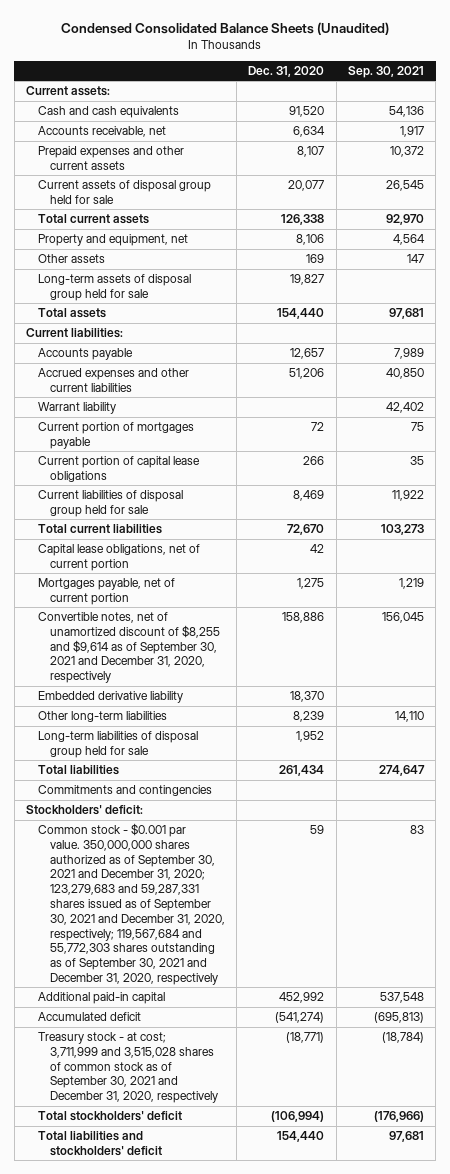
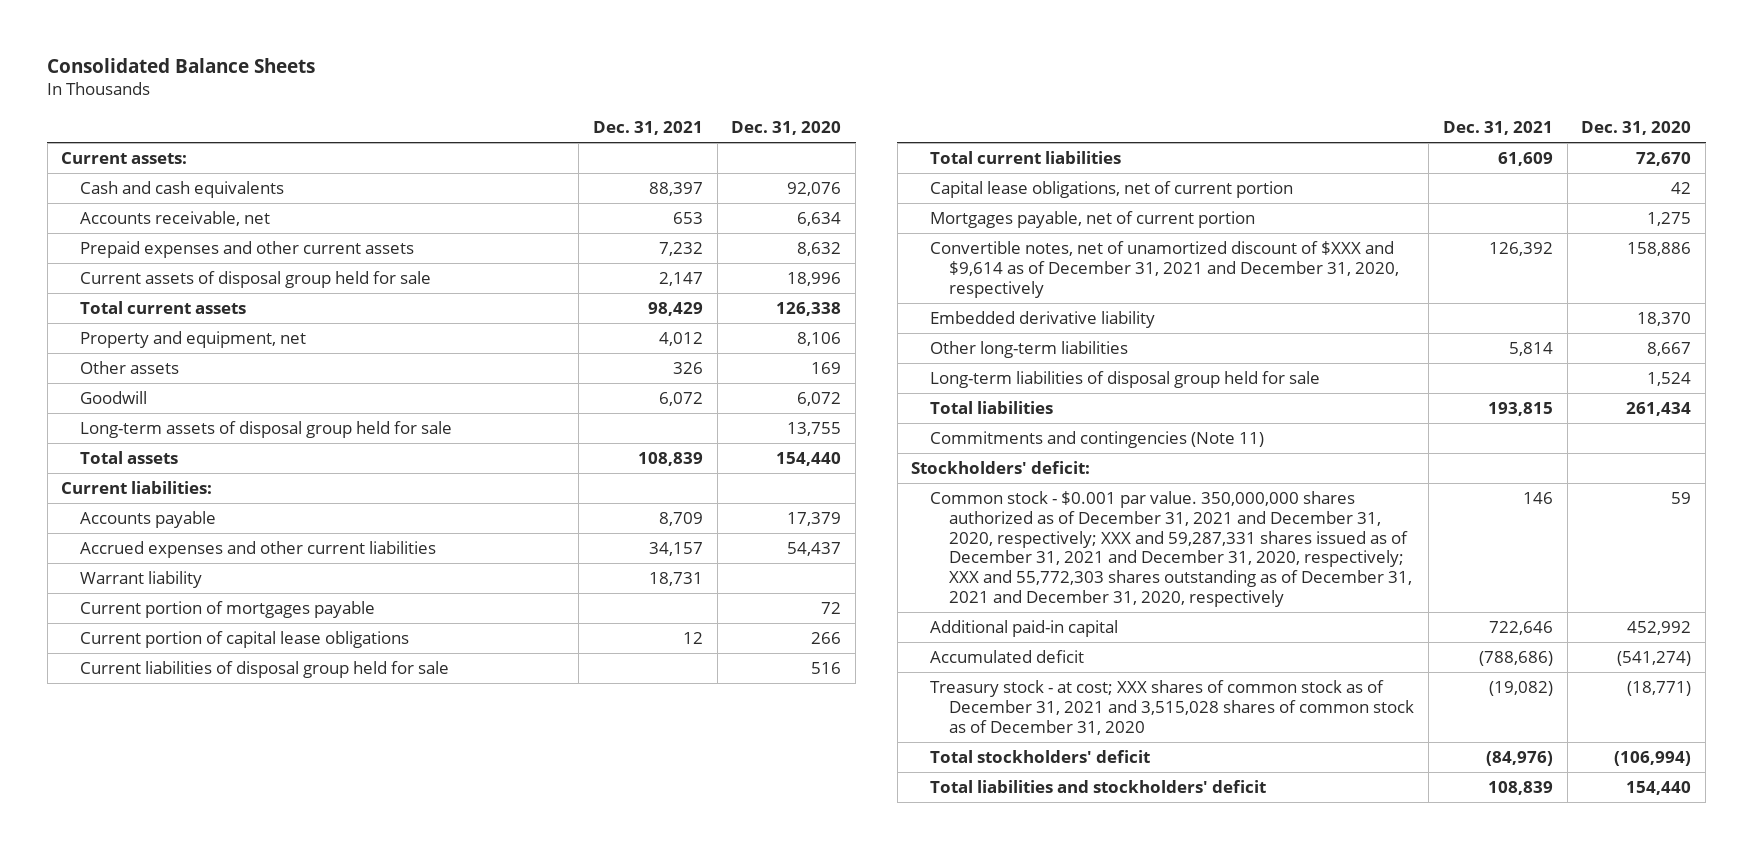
- Condensed Consolidated Balance Sheets (Unaudited)
+ Consolidated Balance Sheets
- | Dec. 31, 2020 | Sep. 30, 2021
+ | Dec. 31, 2021 | Dec. 31, 2020
- Cash and cash equivalents | 91,520 | 54,136
+ Cash and cash equivalents | 88,397 | 92,076
- Prepaid expenses and other current assets | 8,107 | 10,372
- Current assets of disposal group held for sale | 20,077 | 26,545
+ Prepaid expenses and other current assets | 7,232 | 8,632
+ Current assets of disposal group held for sale | 2,147 | 18,996
- Long-term assets of disposal group held for sale | 19,827 |
+ Goodwill | 6,072 | 6,072
+ Long-term assets of disposal group held for sale | | 13,755
- Accounts payable | 12,657 | 7,989
- Accrued expenses and other current liabilities | 51,206 | 40,850
+ Accounts payable | 8,709 | 17,379
+ Accrued expenses and other current liabilities | 34,157 | 54,437
- Current liabilities of disposal group held for sale | 8,469 | 11,922
+ Current liabilities of disposal group held for sale | | 516
- Convertible notes, net of unamortized discount of $8,255 and $9,614 as of September 30, 2021 and December 31, 2020, respectively | 158,886 | 156,045
+ Convertible notes, net of unamortized discount of $XXX and $9,614 as of December 31, 2021 and December 31, 2020, respectively | 126,392 | 158,886
- Other long-term liabilities | 8,239 | 14,110
- Long-term liabilities of disposal group held for sale | 1,952 |
+ Other long-term liabilities | 5,814 | 8,667
+ Long-term liabilities of disposal group held for sale | | 1,524
- Commitments and contingencies
+ Commitments and contingencies (Note 11)
- Common stock - $0.001 par value. 350,000,000 shares authorized as of September 30, 2021 and December 31, 2020; 123,279,683 and 59,287,331 shares issued as of September 30, 2021 and December 31, 2020, respectively; 119,567,684 and 55,772,303 shares outstanding as of September 30, 2021 and December 31, 2020, respectively | 59 | 83
+ Common stock - $0.001 par value. 350,000,000 shares authorized as of December 31, 2021 and December 31, 2020, respectively; XXX and 59,287,331 shares issued as of December 31, 2021 and December 31, 2020, respectively; XXX and 55,772,303 shares outstanding as of December 31, 2021 and December 31, 2020, respectively | 146 | 59
- Treasury stock - at cost; 3,711,999 and 3,515,028 shares of common stock as of September 30, 2021 and December 31, 2020, respectively | (18,771) | (18,784)
+ Treasury stock - at cost; XXX shares of common stock as of December 31, 2021 and 3,515,028 shares of common stock as of December 31, 2020 | (19,082) | (18,771)

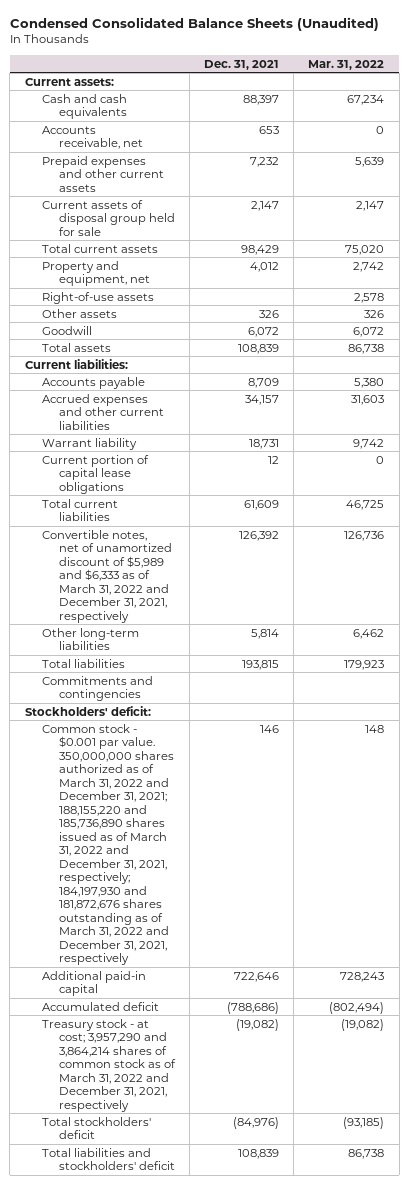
- Consolidated Balance Sheets
+ Condensed Consolidated Balance Sheets (Unaudited)
- | Dec. 31, 2021 | Dec. 31, 2020
+ | Dec. 31, 2021 | Mar. 31, 2022
+ Right-of-use assets | | 2,578
- Long-term assets of disposal group held for sale | | 13,755
- Current portion of mortgages payable | | 72
- Current liabilities of disposal group held for sale | | 516
- Capital lease obligations, net of current portion | | 42
- Mortgages payable, net of current portion | | 1,275
- Convertible notes, net of unamortized discount of $XXX and $9,614 as of December 31, 2021 and December 31, 2020, respectively | 126,392 | 158,886
- Embedded derivative liability | | 18,370
+ Convertible notes, net of unamortized discount of $5,989 and $6,333 as of March 31, 2022 and December 31, 2021, respectively | 126,392 | 126,736
- Long-term liabilities of disposal group held for sale | | 1,524
- Commitments and contingencies (Note 11)
+ Commitments and contingencies
- Common stock - $0.001 par value. 350,000,000 shares authorized as of December 31, 2021 and December 31, 2020, respectively; XXX and 59,287,331 shares issued as of December 31, 2021 and December 31, 2020, respectively; XXX and 55,772,303 shares outstanding as of December 31, 2021 and December 31, 2020, respectively | 146 | 59
+ Common stock - $0.001 par value. 350,000,000 shares authorized as of March 31, 2022 and December 31, 2021; 188,155,220 and 185,736,890 shares issued as of March 31, 2022 and December 31, 2021, respectively; 184,197,930 and 181,872,676 shares outstanding as of March 31, 2022 and December 31, 2021, respectively | 146 | 148
- Treasury stock - at cost; XXX shares of common stock as of December 31, 2021 and 3,515,028 shares of common stock as of December 31, 2020 | (19,082) | (18,771)
+ Treasury stock - at cost; 3,957,290 and 3,864,214 shares of common stock as of March 31, 2022 and December 31, 2021, respectively | (19,082) | (19,082)

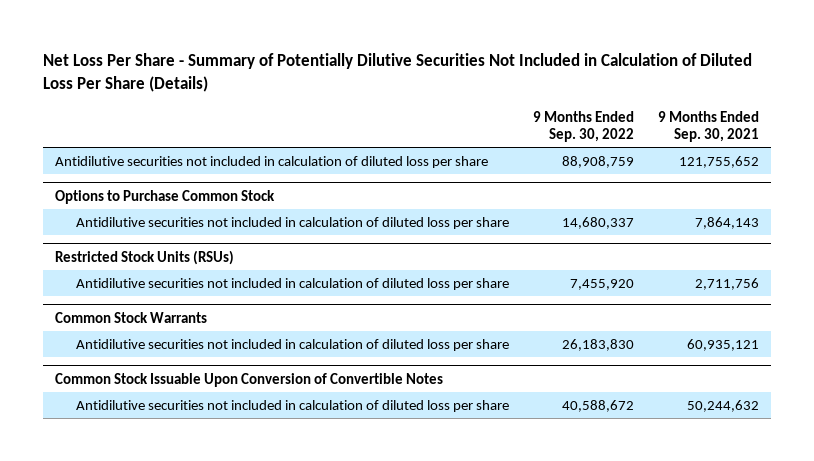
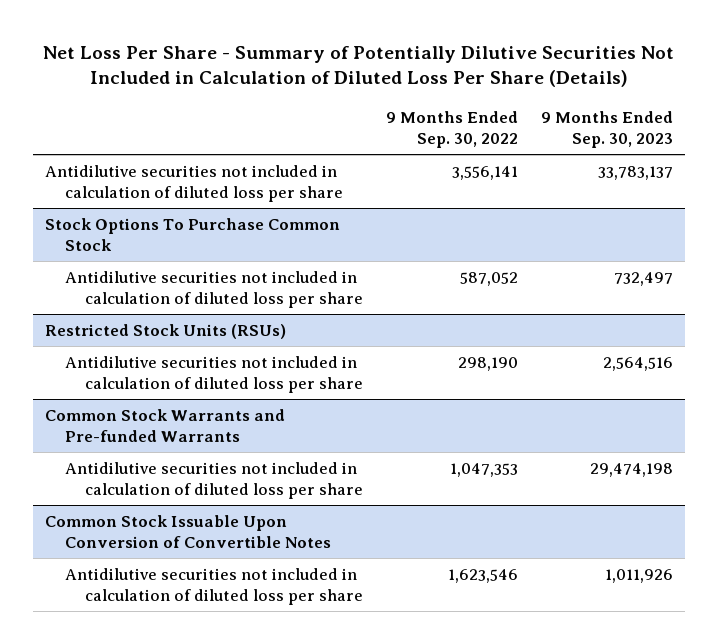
- | 9 Months Ended Sep. 30, 2022 | 9 Months Ended Sep. 30, 2021
+ | 9 Months Ended Sep. 30, 2022 | 9 Months Ended Sep. 30, 2023
- Antidilutive securities not included in calculation of diluted loss per share | 88,908,759 | 121,755,652
- Options to Purchase Common Stock
- Antidilutive securities not included in calculation of diluted loss per share | 14,680,337 | 7,864,143
+ Antidilutive securities not included in calculation of diluted loss per share | 3,556,141 | 33,783,137
+ Stock Options To Purchase Common Stock
+ Antidilutive securities not included in calculation of diluted loss per share | 587,052 | 732,497
@ Restricted Stock Units (RSUs)
- Antidilutive securities not included in calculation of diluted loss per share | 7,455,920 | 2,711,756
- Common Stock Warrants
- Antidilutive securities not included in calculation of diluted loss per share | 26,183,830 | 60,935,121
@ Restricted Stock Units (RSUs)
+ Antidilutive securities not included in calculation of diluted loss per share | 298,190 | 2,564,516
+ Common Stock Warrants and Pre-funded Warrants
+ Antidilutive securities not included in calculation of diluted loss per share | 1,047,353 | 29,474,198
@ Common Stock Issuable Upon Conversion of Convertible Notes
- Antidilutive securities not included in calculation of diluted loss per share | 40,588,672 | 50,244,632
+ Antidilutive securities not included in calculation of diluted loss per share | 1,623,546 | 1,011,926

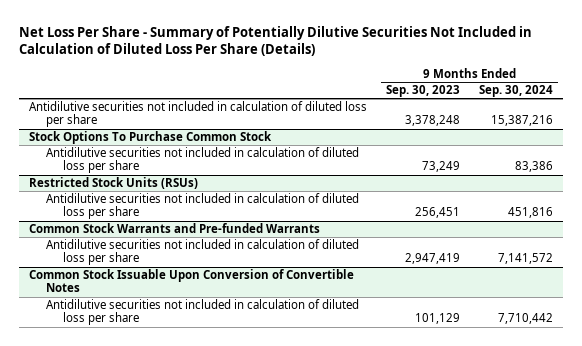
- | 9 Months Ended Sep. 30, 2022 | 9 Months Ended Sep. 30, 2023
+ | 9 Months Ended Sep. 30, 2023 | 9 Months Ended Sep. 30, 2024
- Antidilutive securities not included in calculation of diluted loss per share | 3,556,141 | 33,783,137
+ Antidilutive securities not included in calculation of diluted loss per share | 3,378,248 | 15,387,216
@ Stock Options To Purchase Common Stock
- Antidilutive securities not included in calculation of diluted loss per share | 587,052 | 732,497
+ Antidilutive securities not included in calculation of diluted loss per share | 73,249 | 83,386
@ Restricted Stock Units (RSUs)
- Antidilutive securities not included in calculation of diluted loss per share | 298,190 | 2,564,516
+ Antidilutive securities not included in calculation of diluted loss per share | 256,451 | 451,816
@ Common Stock Warrants and Pre-funded Warrants
- Antidilutive securities not included in calculation of diluted loss per share | 1,047,353 | 29,474,198
+ Antidilutive securities not included in calculation of diluted loss per share | 2,947,419 | 7,141,572
@ Common Stock Issuable Upon Conversion of Convertible Notes
- Antidilutive securities not included in calculation of diluted loss per share | 1,623,546 | 1,011,926
+ Antidilutive securities not included in calculation of diluted loss per share | 101,129 | 7,710,442

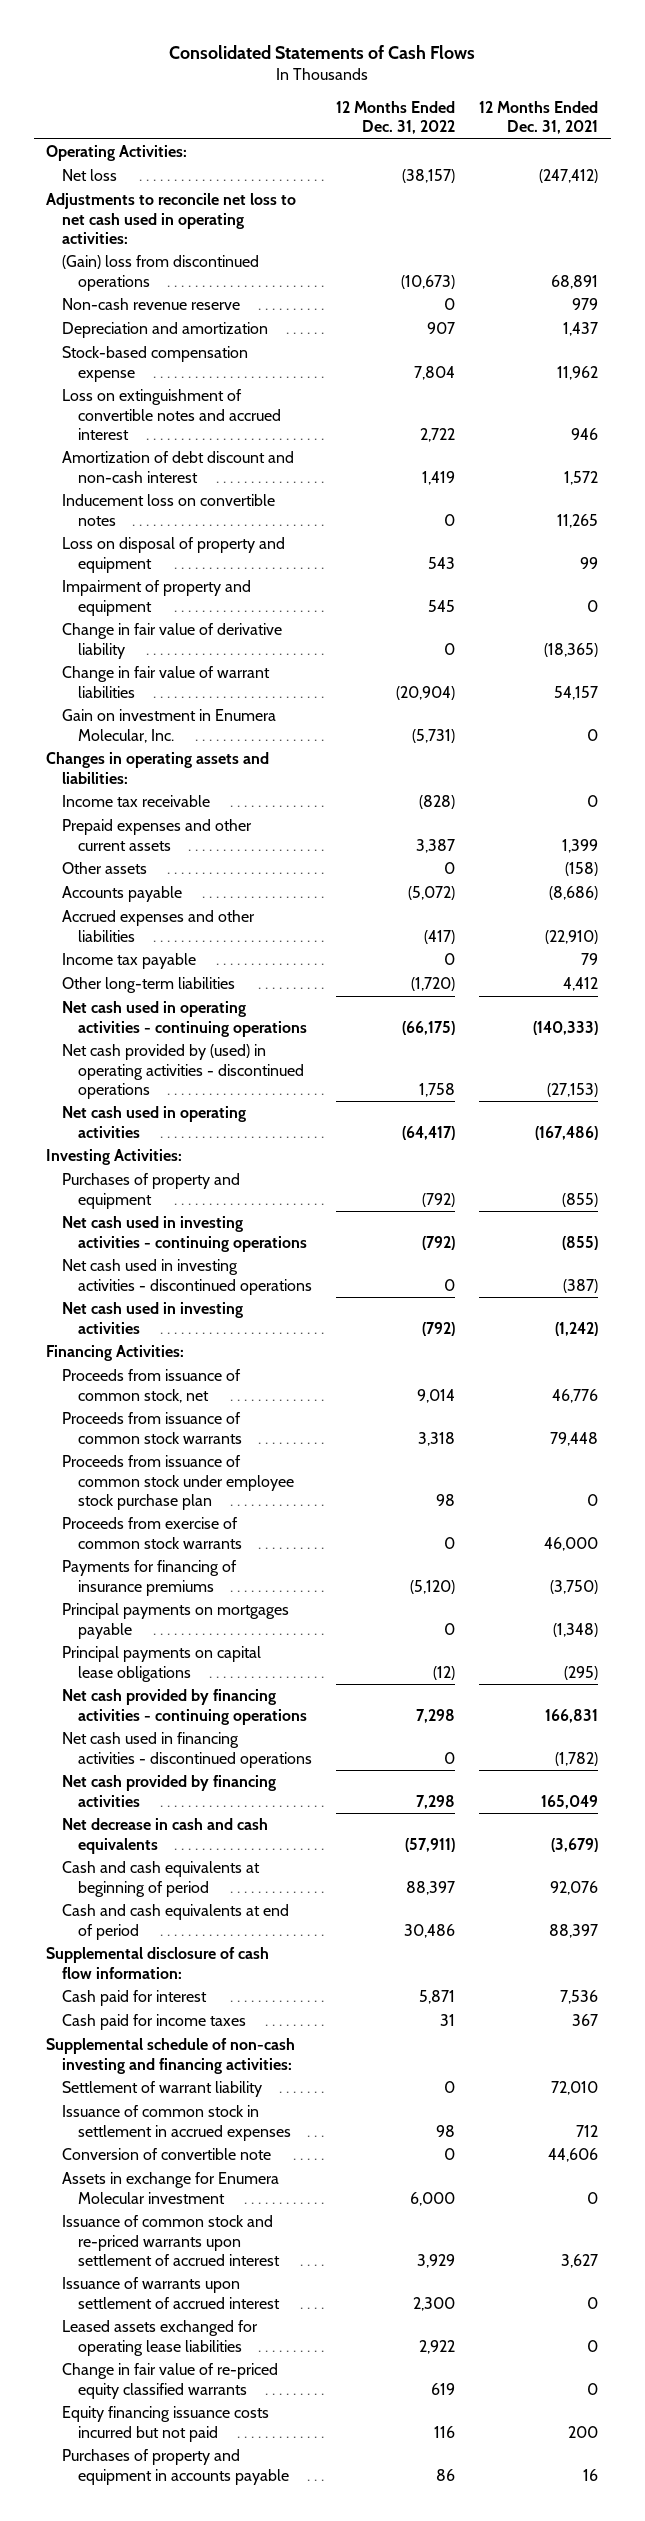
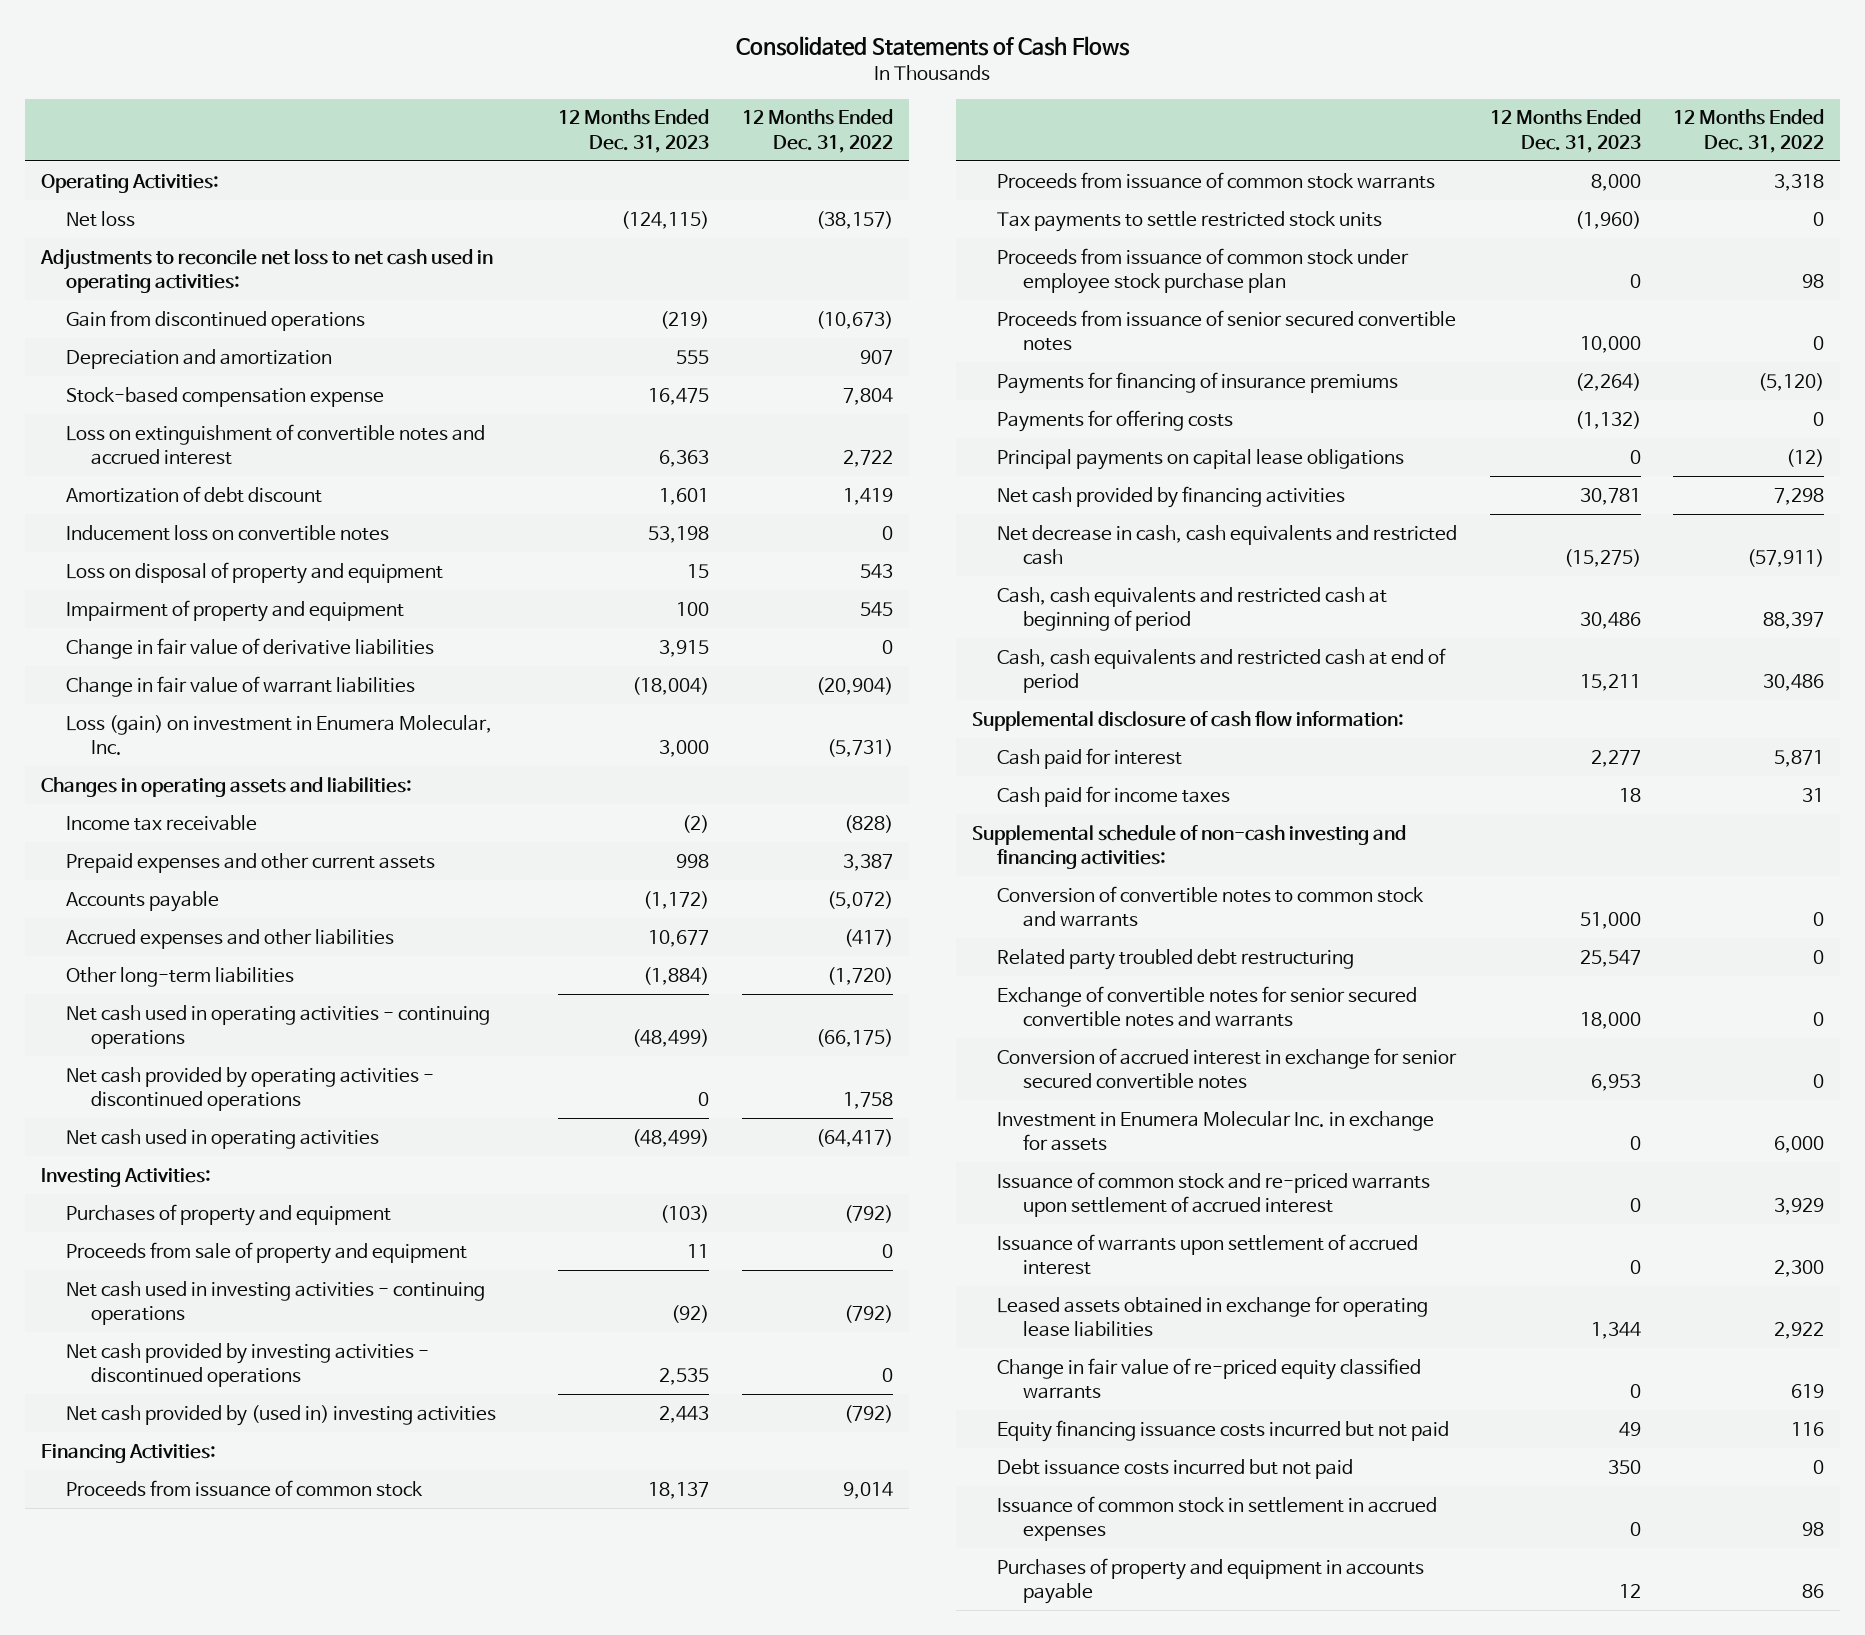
- | 12 Months Ended Dec. 31, 2022 | 12 Months Ended Dec. 31, 2021
+ | 12 Months Ended Dec. 31, 2023 | 12 Months Ended Dec. 31, 2022
- (Gain) loss from discontinued operations | (10,673) | 68,891
- Non-cash revenue reserve | 0 | 979
+ Gain from discontinued operations | (219) | (10,673)
- Amortization of debt discount and non-cash interest | 1,419 | 1,572
+ Amortization of debt discount | 1,601 | 1,419
- Change in fair value of derivative liability | 0 | (18,365)
+ Change in fair value of derivative liabilities | 3,915 | 0
- Gain on investment in Enumera Molecular, Inc. | (5,731) | 0
+ Loss (gain) on investment in Enumera Molecular, Inc. | 3,000 | (5,731)
- Other assets | 0 | (158)
- Income tax payable | 0 | 79
- Net cash provided by (used) in operating activities - discontinued operations | 1,758 | (27,153)
+ Net cash provided by operating activities - discontinued operations | 0 | 1,758
+ Proceeds from sale of property and equipment | 11 | 0
- Net cash used in investing activities - discontinued operations | 0 | (387)
- Net cash used in investing activities | (792) | (1,242)
+ Net cash provided by investing activities - discontinued operations | 2,535 | 0
+ Net cash provided by (used in) investing activities | 2,443 | (792)
- Proceeds from issuance of common stock, net | 9,014 | 46,776
+ Proceeds from issuance of common stock | 18,137 | 9,014
+ Tax payments to settle restricted stock units | (1,960) | 0
- Proceeds from exercise of common stock warrants | 0 | 46,000
+ Proceeds from issuance of senior secured convertible notes | 10,000 | 0
- Principal payments on mortgages payable | 0 | (1,348)
+ Payments for offering costs | (1,132) | 0
- Net cash provided by financing activities - continuing operations | 7,298 | 166,831
- Net cash used in financing activities - discontinued operations | 0 | (1,782)
- Net decrease in cash and cash equivalents | (57,911) | (3,679)
- Cash and cash equivalents at beginning of period | 88,397 | 92,076
- Cash and cash equivalents at end of period | 30,486 | 88,397
+ Net decrease in cash, cash equivalents and restricted cash | (15,275) | (57,911)
+ Cash, cash equivalents and restricted cash at beginning of period | 30,486 | 88,397
+ Cash, cash equivalents and restricted cash at end of period | 15,211 | 30,486
- Settlement of warrant liability | 0 | 72,010
- Conversion of convertible note | 0 | 44,606
- Assets in exchange for Enumera Molecular investment | 6,000 | 0
+ Conversion of convertible notes to common stock and warrants | 51,000 | 0
+ Related party troubled debt restructuring | 25,547 | 0
+ Exchange of convertible notes for senior secured convertible notes and warrants | 18,000 | 0
+ Conversion of accrued interest in exchange for senior secured convertible notes | 6,953 | 0
+ Investment in Enumera Molecular Inc. in exchange for assets | 0 | 6,000
- Leased assets exchanged for operating lease liabilities | 2,922 | 0
+ Leased assets obtained in exchange for operating lease liabilities | 1,344 | 2,922
+ Debt issuance costs incurred but not paid | 350 | 0
moved down: Issuance of common stock in settlement in accrued expenses | 0 | 98

